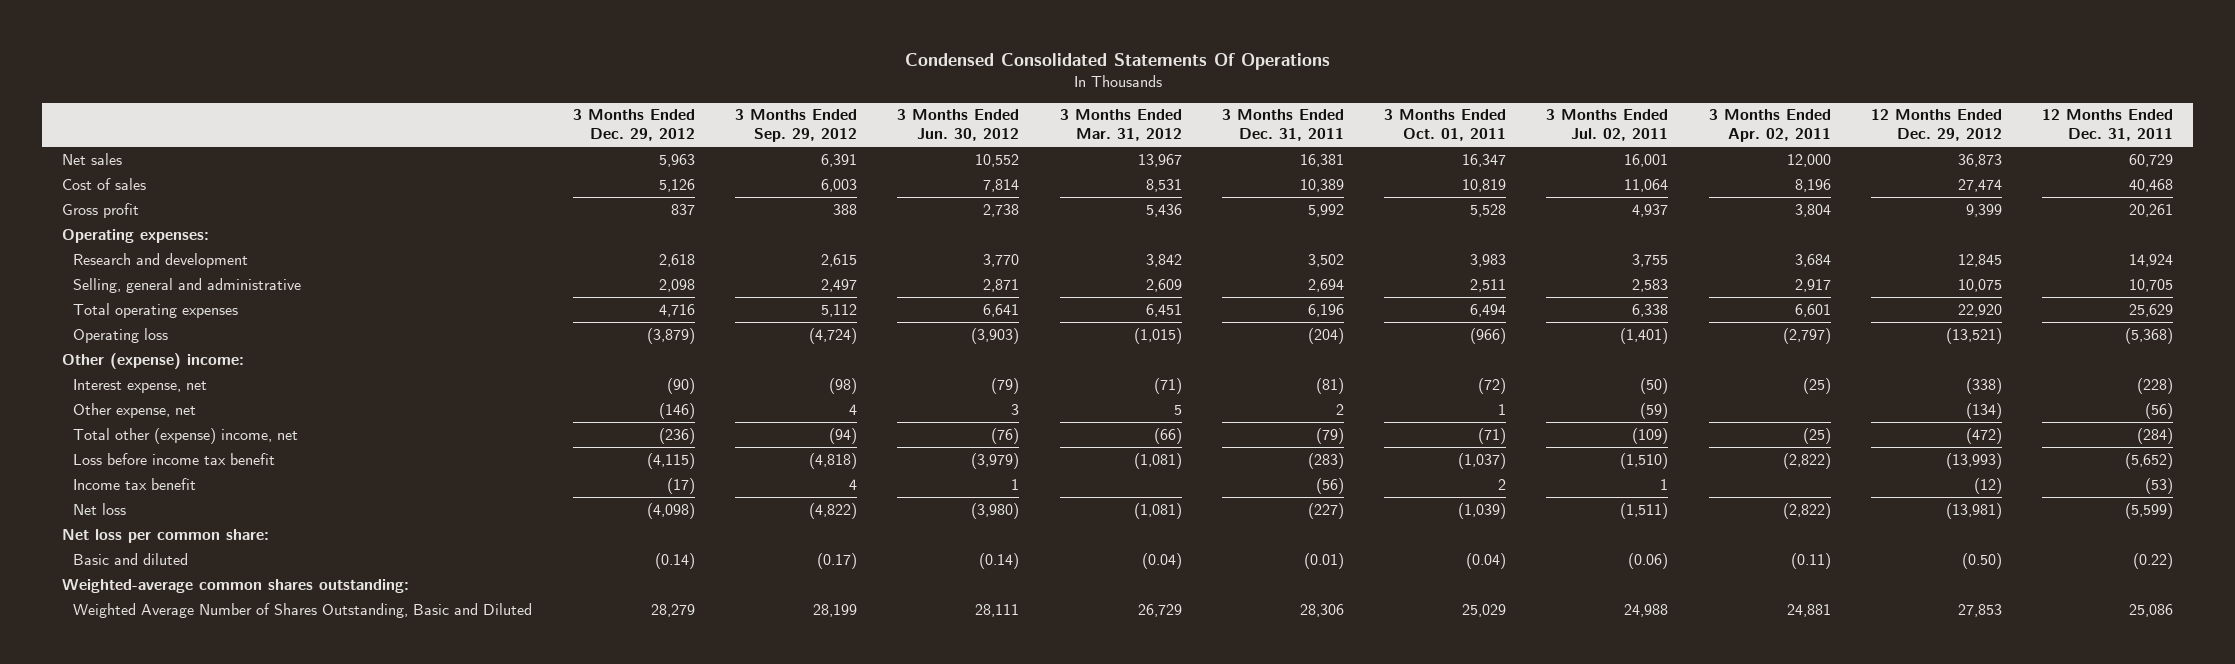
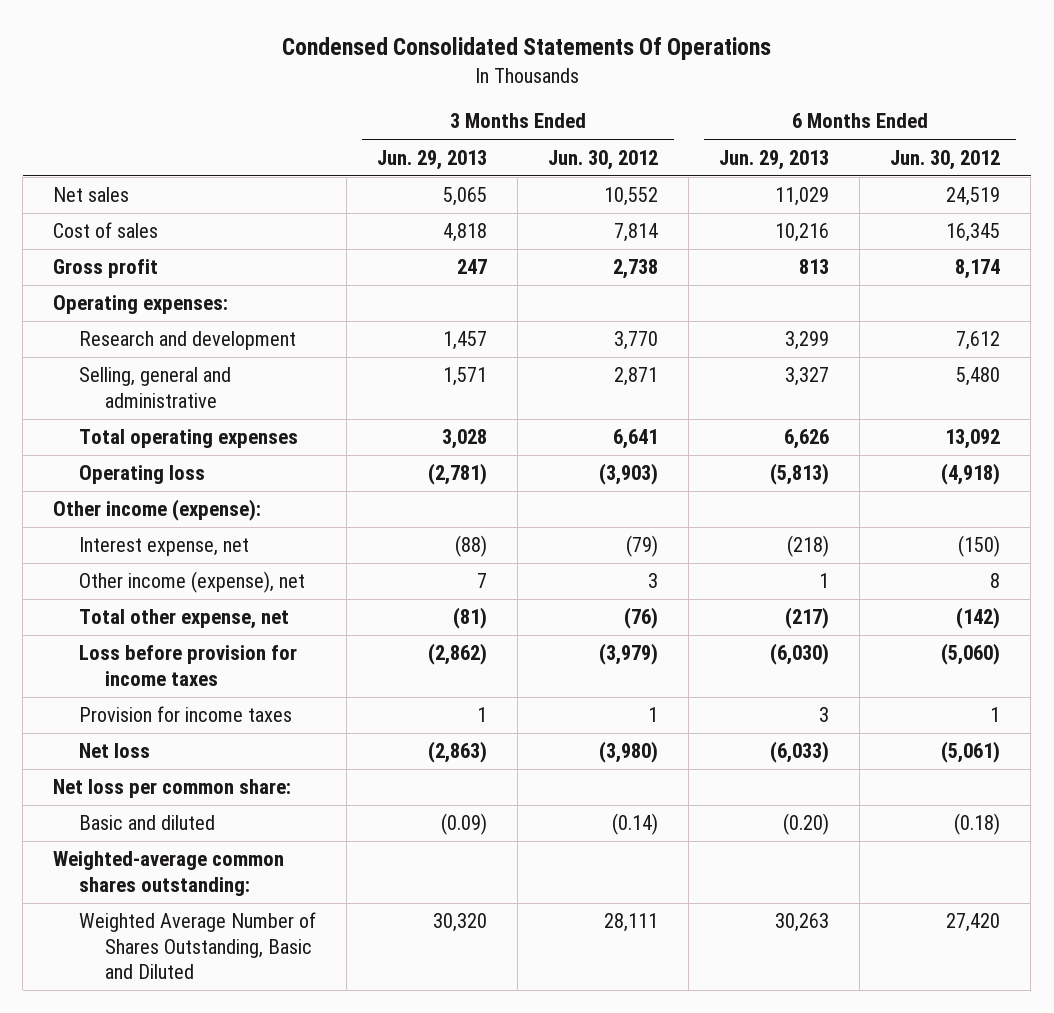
- | 3 Months Ended Dec. 29, 2012 | 3 Months Ended Sep. 29, 2012 | 3 Months Ended Jun. 30, 2012 | 3 Months Ended Mar. 31, 2012 | 3 Months Ended Dec. 31, 2011 | 3 Months Ended Oct. 01, 2011 | 3 Months Ended Jul. 02, 2011 | 3 Months Ended Apr. 02, 2011 | 12 Months Ended Dec. 29, 2012 | 12 Months Ended Dec. 31, 2011
+ | 3 Months Ended Jun. 29, 2013 | 3 Months Ended Jun. 30, 2012 | 6 Months Ended Jun. 29, 2013 | 6 Months Ended Jun. 30, 2012
- Other (expense) income:
+ Other income (expense):
- Other expense, net | (146) | 4 | 3 | 5 | 2 | 1 | (59) | | (134) | (56)
- Total other (expense) income, net | (236) | (94) | (76) | (66) | (79) | (71) | (109) | (25) | (472) | (284)
- Loss before income tax benefit | (4,115) | (4,818) | (3,979) | (1,081) | (283) | (1,037) | (1,510) | (2,822) | (13,993) | (5,652)
- Income tax benefit | (17) | 4 | 1 | | (56) | 2 | 1 | | (12) | (53)
+ Other income (expense), net | 7 | 3 | 1 | 8
+ Total other expense, net | (81) | (76) | (217) | (142)
+ Loss before provision for income taxes | (2,862) | (3,979) | (6,030) | (5,060)
+ Provision for income taxes | 1 | 1 | 3 | 1

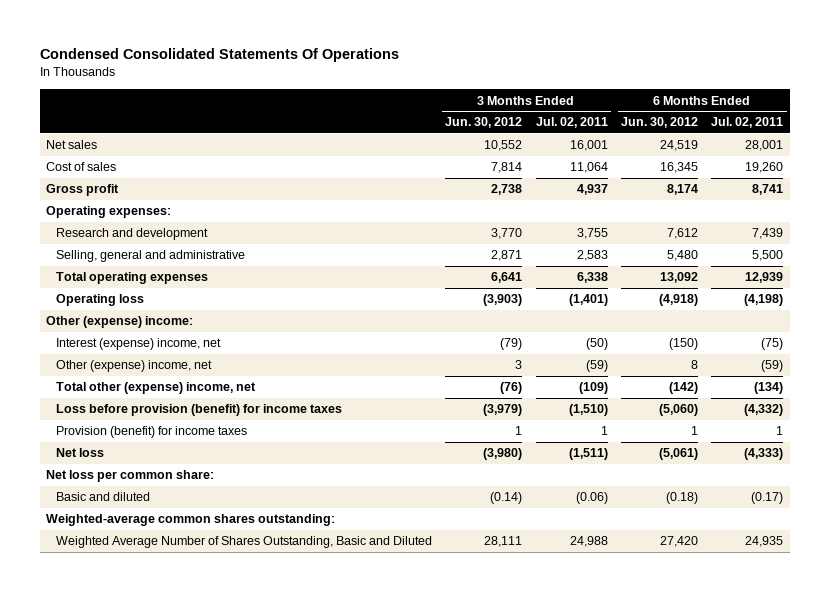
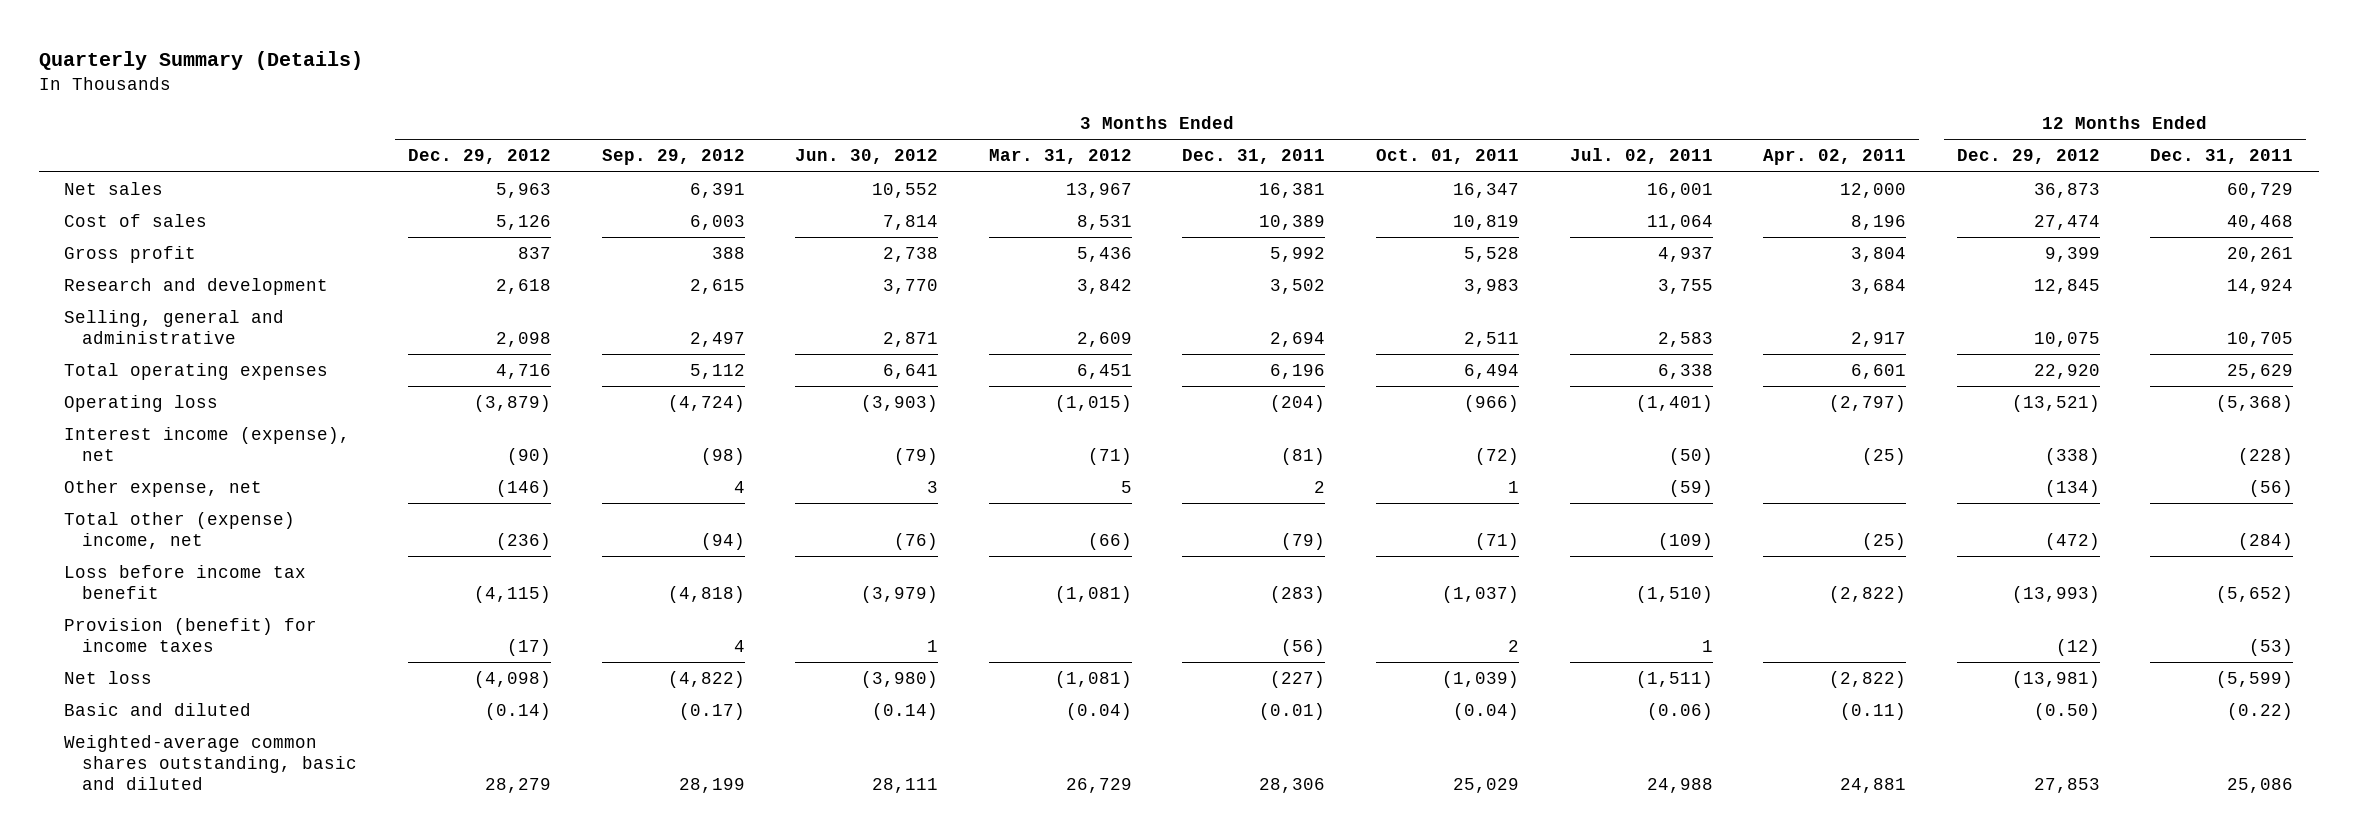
- Condensed Consolidated Statements Of Operations
+ Quarterly Summary (Details)
- | 3 Months Ended Jun. 30, 2012 | 3 Months Ended Jul. 02, 2011 | 6 Months Ended Jun. 30, 2012 | 6 Months Ended Jul. 02, 2011
+ | 3 Months Ended Dec. 29, 2012 | 3 Months Ended Sep. 29, 2012 | 3 Months Ended Jun. 30, 2012 | 3 Months Ended Mar. 31, 2012 | 3 Months Ended Dec. 31, 2011 | 3 Months Ended Oct. 01, 2011 | 3 Months Ended Jul. 02, 2011 | 3 Months Ended Apr. 02, 2011 | 12 Months Ended Dec. 29, 2012 | 12 Months Ended Dec. 31, 2011
- Operating expenses:
- Other (expense) income:
- Interest (expense) income, net | (79) | (50) | (150) | (75)
- Other (expense) income, net | 3 | (59) | 8 | (59)
+ Interest income (expense), net | (90) | (98) | (79) | (71) | (81) | (72) | (50) | (25) | (338) | (228)
+ Other expense, net | (146) | 4 | 3 | 5 | 2 | 1 | (59) | | (134) | (56)
- Loss before provision (benefit) for income taxes | (3,979) | (1,510) | (5,060) | (4,332)
+ Loss before income tax benefit | (4,115) | (4,818) | (3,979) | (1,081) | (283) | (1,037) | (1,510) | (2,822) | (13,993) | (5,652)
- Net loss per common share:
- Weighted-average common shares outstanding:
- Weighted Average Number of Shares Outstanding, Basic and Diluted | 28,111 | 24,988 | 27,420 | 24,935
+ Weighted-average common shares outstanding, basic and diluted | 28,279 | 28,199 | 28,111 | 26,729 | 28,306 | 25,029 | 24,988 | 24,881 | 27,853 | 25,086

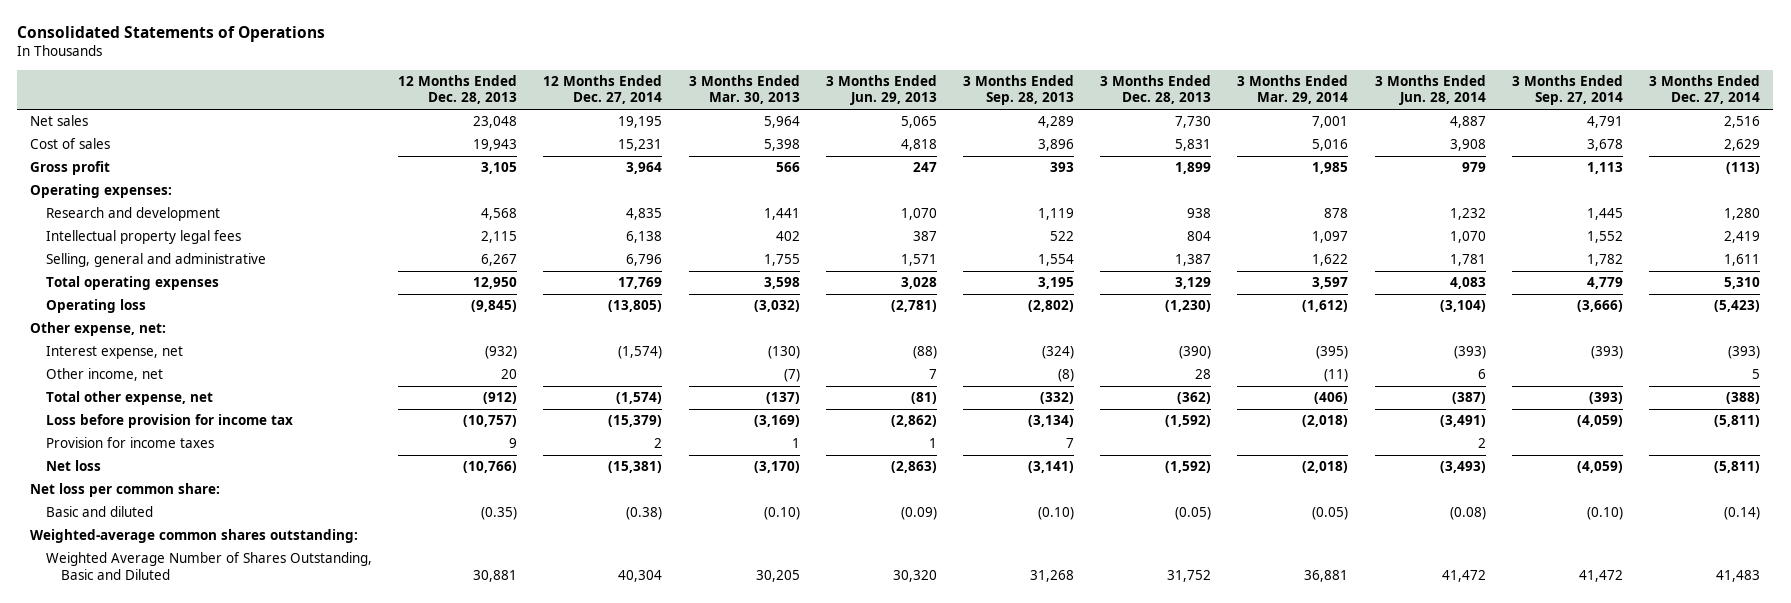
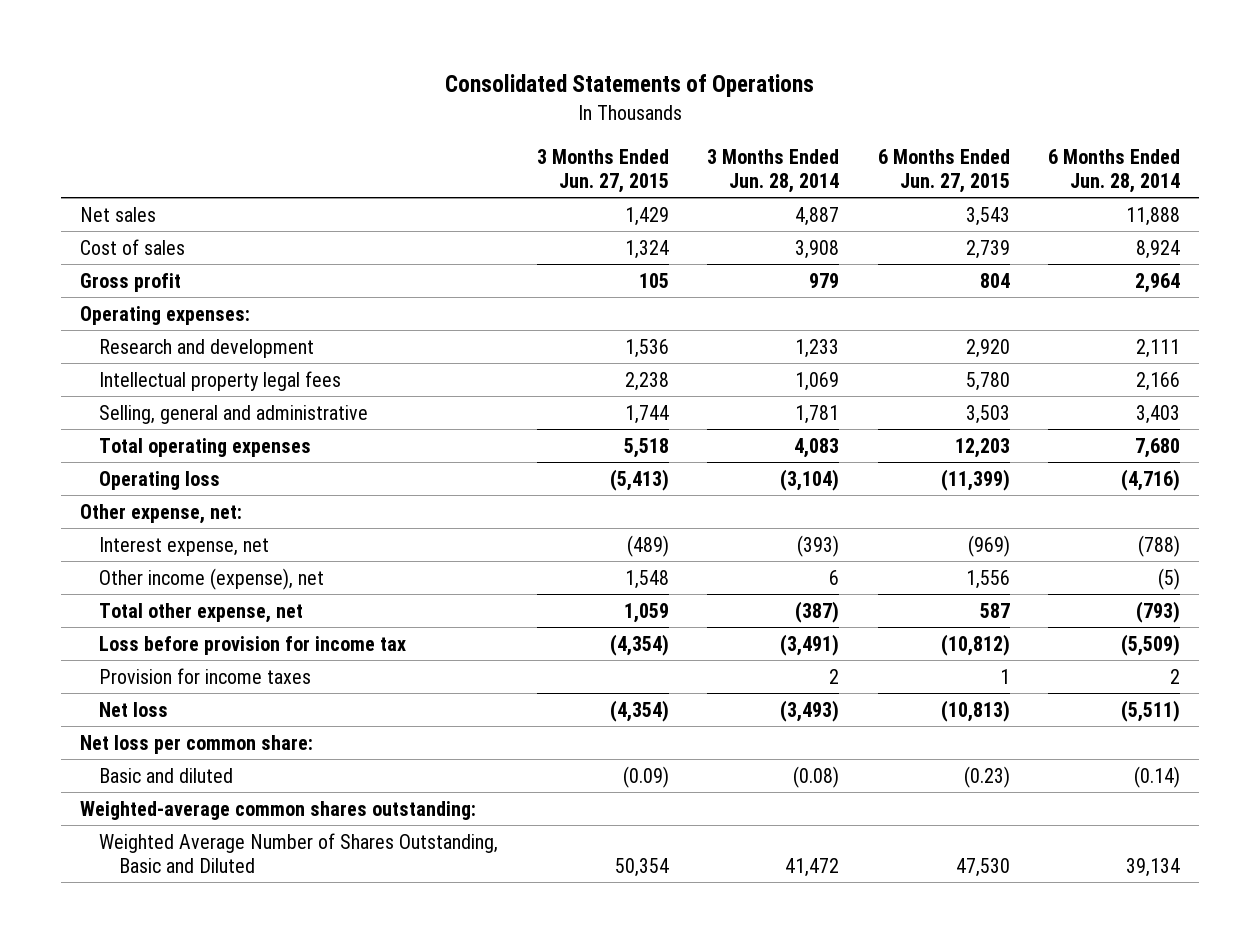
- | 12 Months Ended Dec. 28, 2013 | 12 Months Ended Dec. 27, 2014 | 3 Months Ended Mar. 30, 2013 | 3 Months Ended Jun. 29, 2013 | 3 Months Ended Sep. 28, 2013 | 3 Months Ended Dec. 28, 2013 | 3 Months Ended Mar. 29, 2014 | 3 Months Ended Jun. 28, 2014 | 3 Months Ended Sep. 27, 2014 | 3 Months Ended Dec. 27, 2014
+ | 3 Months Ended Jun. 27, 2015 | 3 Months Ended Jun. 28, 2014 | 6 Months Ended Jun. 27, 2015 | 6 Months Ended Jun. 28, 2014
- Research and development | 4,568 | 4,835 | 1,441 | 1,070 | 1,119 | 938 | 878 | 1,232 | 1,445 | 1,280
- Intellectual property legal fees | 2,115 | 6,138 | 402 | 387 | 522 | 804 | 1,097 | 1,070 | 1,552 | 2,419
+ Research and development | 1,536 | 1,233 | 2,920 | 2,111
+ Intellectual property legal fees | 2,238 | 1,069 | 5,780 | 2,166
- Other income, net | 20 | | (7) | 7 | (8) | 28 | (11) | 6 | | 5
+ Other income (expense), net | 1,548 | 6 | 1,556 | (5)

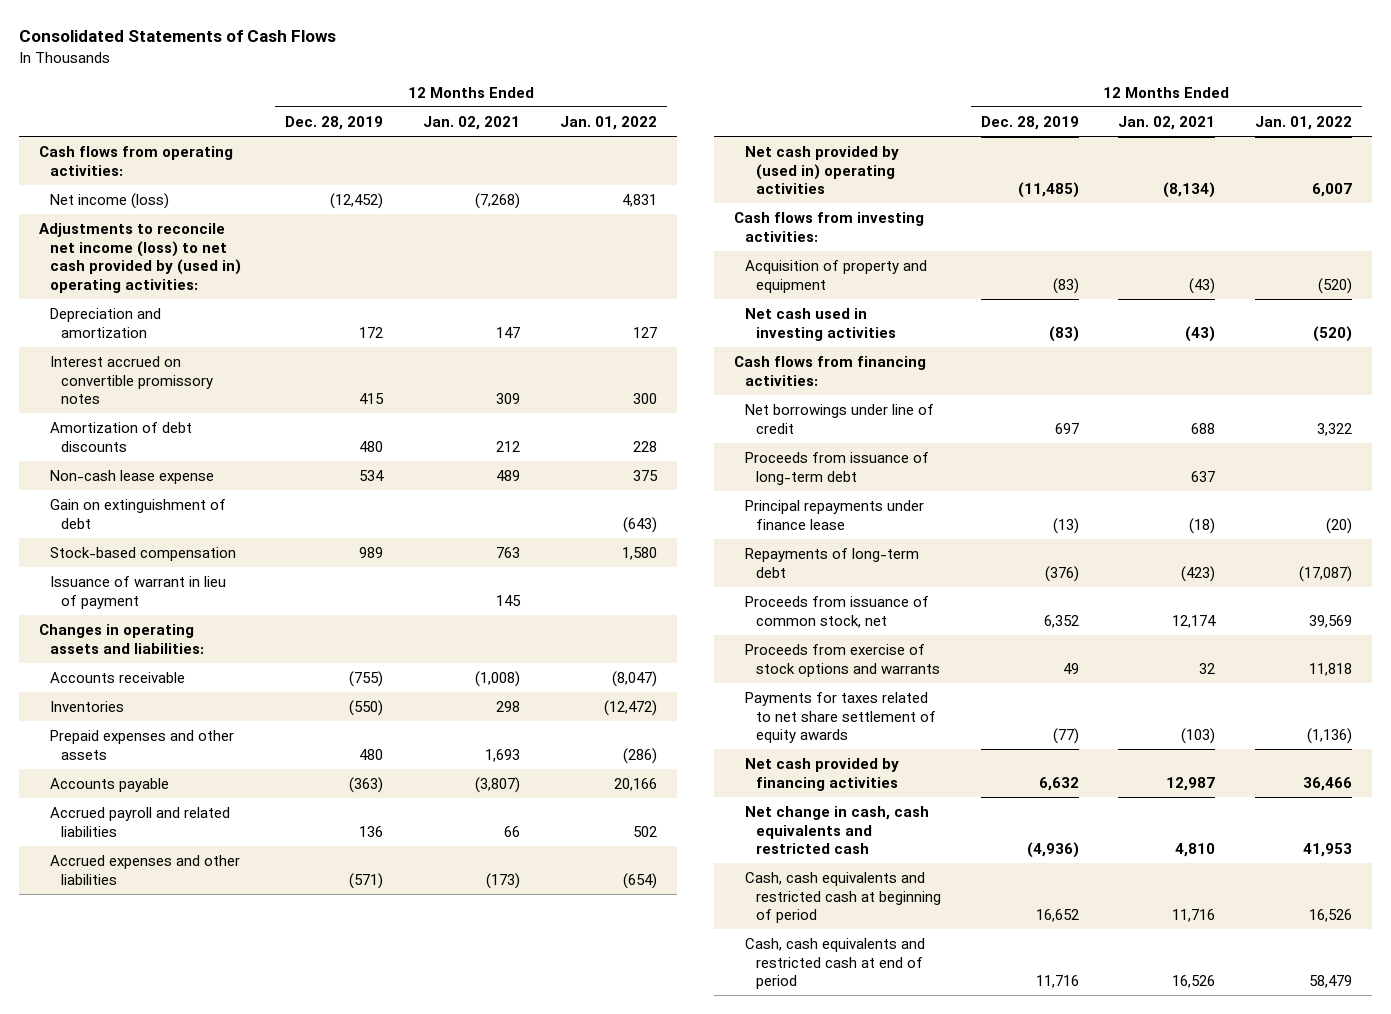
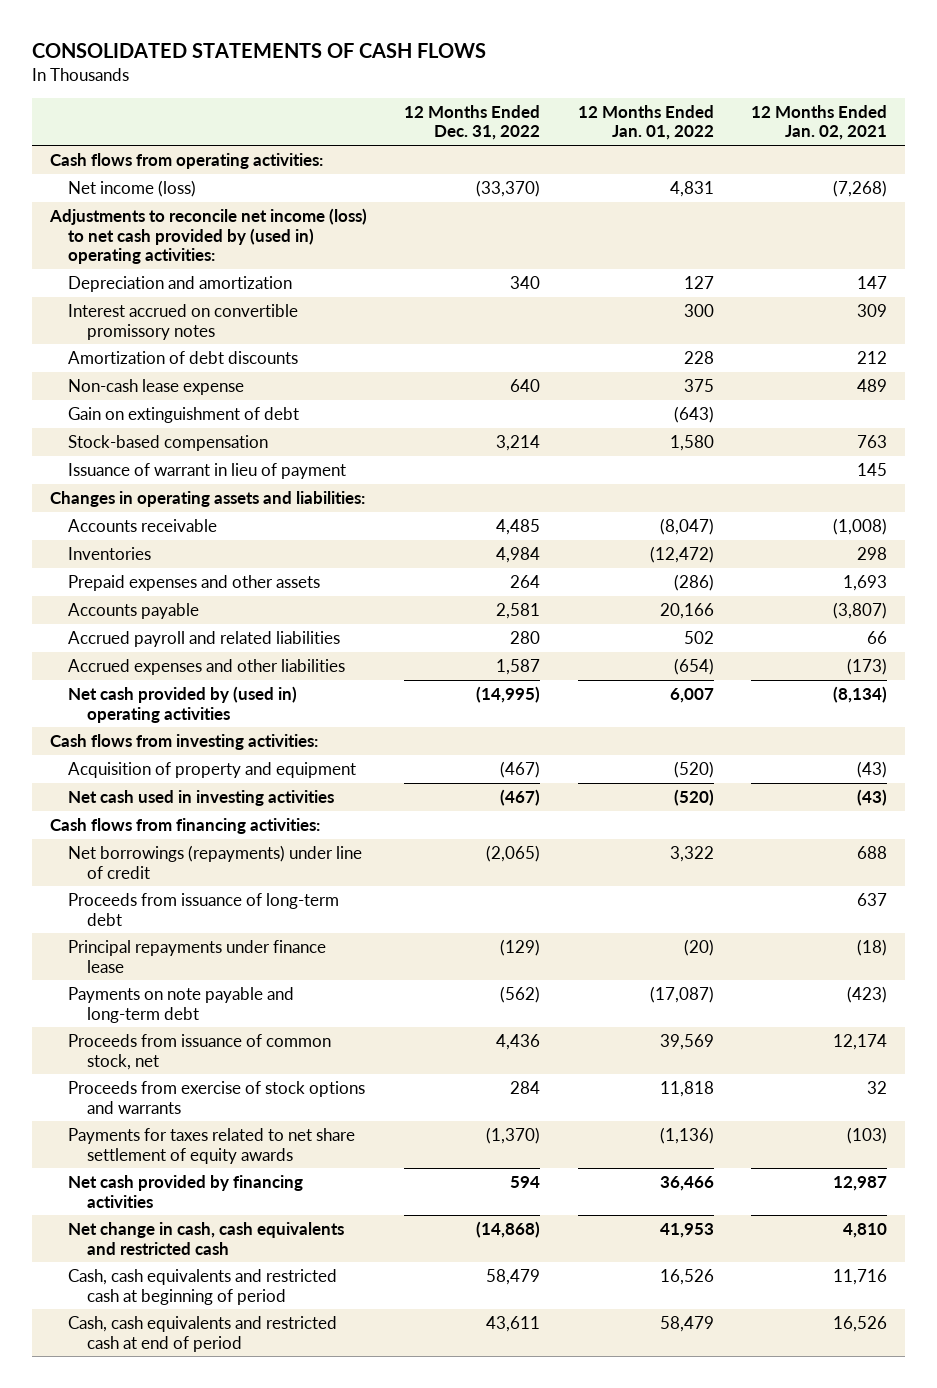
- Consolidated Statements of Cash Flows
+ CONSOLIDATED STATEMENTS OF CASH FLOWS
- | 12 Months Ended Dec. 28, 2019 | 12 Months Ended Jan. 02, 2021 | 12 Months Ended Jan. 01, 2022
+ | 12 Months Ended Dec. 31, 2022 | 12 Months Ended Jan. 01, 2022 | 12 Months Ended Jan. 02, 2021
- Net borrowings under line of credit | 697 | 688 | 3,322
+ Net borrowings (repayments) under line of credit | (2,065) | 3,322 | 688
- Repayments of long-term debt | (376) | (423) | (17,087)
+ Payments on note payable and long-term debt | (562) | (17,087) | (423)

